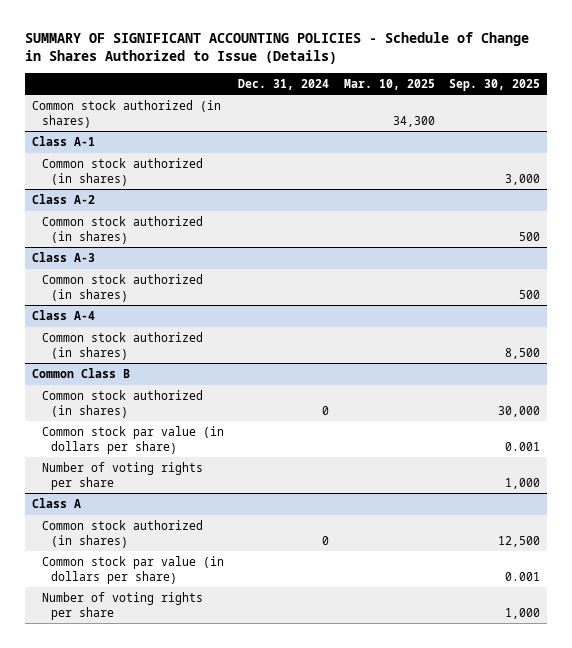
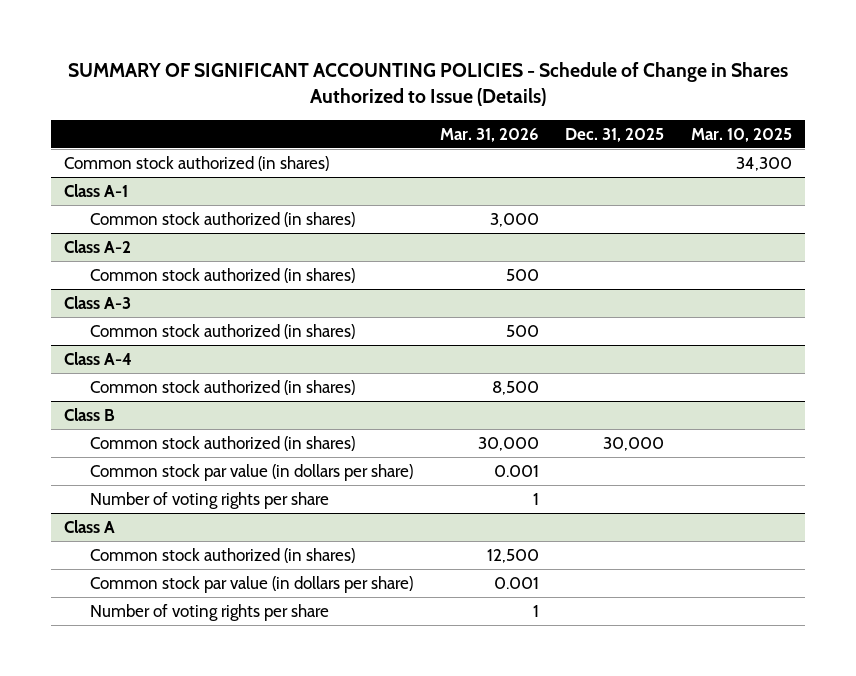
- | Dec. 31, 2024 | Mar. 10, 2025 | Sep. 30, 2025
+ | Mar. 31, 2026 | Dec. 31, 2025 | Mar. 10, 2025
- Common Class B
+ Class B

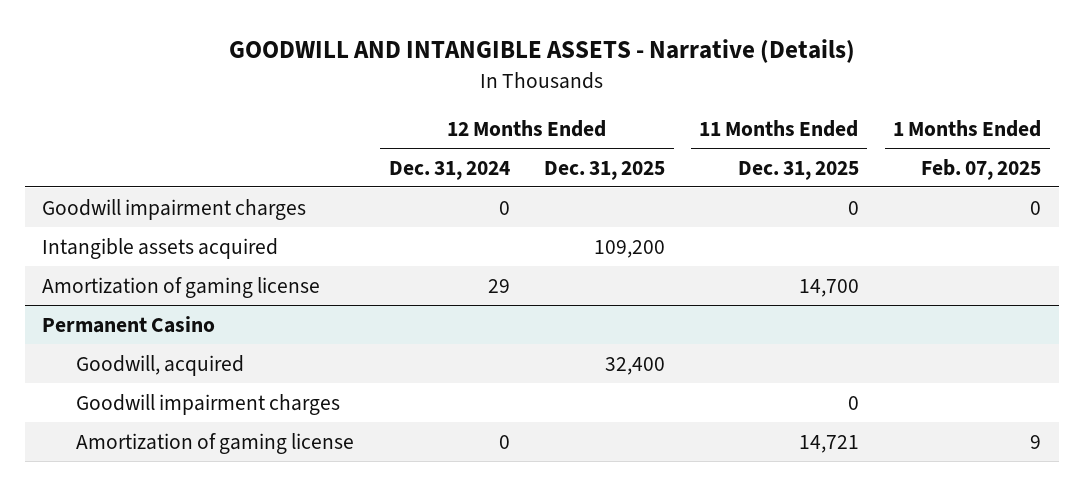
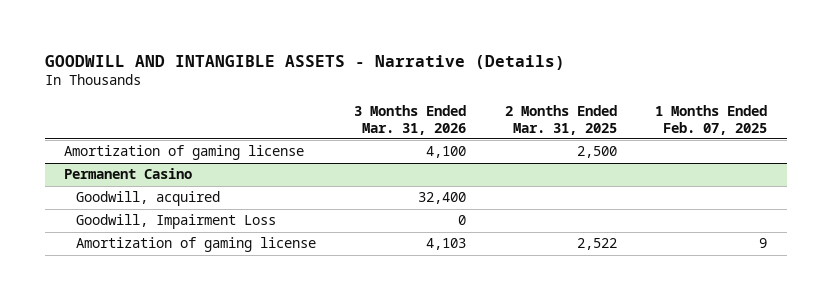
- | 12 Months Ended Dec. 31, 2024 | 12 Months Ended Dec. 31, 2025 | 11 Months Ended Dec. 31, 2025 | 1 Months Ended Feb. 07, 2025
+ | 3 Months Ended Mar. 31, 2026 | 2 Months Ended Mar. 31, 2025 | 1 Months Ended Feb. 07, 2025
- Goodwill impairment charges | 0 | | 0 | 0
- Intangible assets acquired | | 109,200 | |
@ Permanent Casino
- Goodwill impairment charges | | | 0 |
+ Goodwill, Impairment Loss | 0 | |

